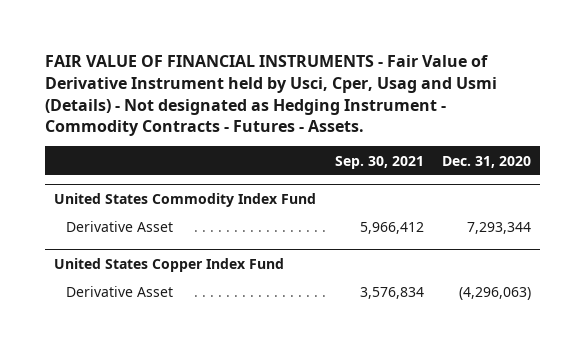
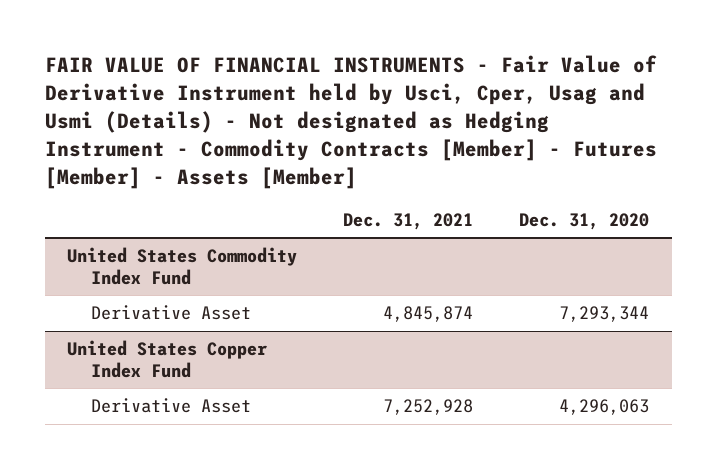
- FAIR VALUE OF FINANCIAL INSTRUMENTS - Fair Value of Derivative Instrument held by Usci, Cper, Usag and Usmi (Details) - Not designated as Hedging Instrument - Commodity Contracts - Futures - Assets.
+ FAIR VALUE OF FINANCIAL INSTRUMENTS - Fair Value of Derivative Instrument held by Usci, Cper, Usag and Usmi (Details) - Not designated as Hedging Instrument - Commodity Contracts [Member] - Futures [Member] - Assets [Member]
- | Sep. 30, 2021 | Dec. 31, 2020
+ | Dec. 31, 2021 | Dec. 31, 2020
@ United States Copper Index Fund
- Derivative Asset | 3,576,834 | (4,296,063)
+ Derivative Asset | 7,252,928 | 4,296,063

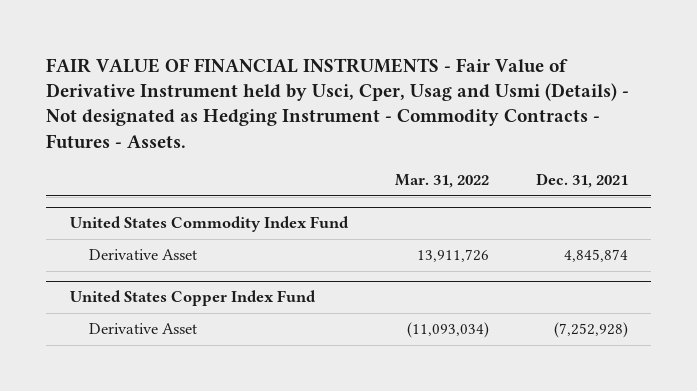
- FAIR VALUE OF FINANCIAL INSTRUMENTS - Fair Value of Derivative Instrument held by Usci, Cper, Usag and Usmi (Details) - Not designated as Hedging Instrument - Commodity Contracts [Member] - Futures [Member] - Assets [Member]
+ FAIR VALUE OF FINANCIAL INSTRUMENTS - Fair Value of Derivative Instrument held by Usci, Cper, Usag and Usmi (Details) - Not designated as Hedging Instrument - Commodity Contracts - Futures - Assets.
- | Dec. 31, 2021 | Dec. 31, 2020
+ | Mar. 31, 2022 | Dec. 31, 2021
@ United States Copper Index Fund
- Derivative Asset | 7,252,928 | 4,296,063
+ Derivative Asset | (11,093,034) | (7,252,928)

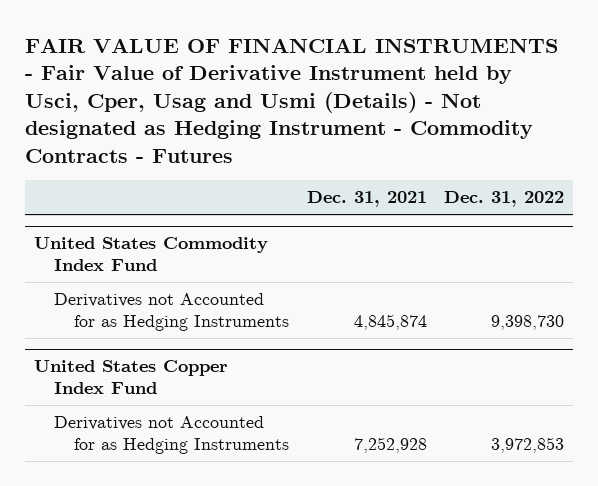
- FAIR VALUE OF FINANCIAL INSTRUMENTS - Fair Value of Derivative Instrument held by Usci, Cper, Usag and Usmi (Details) - Not designated as Hedging Instrument - Commodity Contracts - Futures - Assets.
+ FAIR VALUE OF FINANCIAL INSTRUMENTS - Fair Value of Derivative Instrument held by Usci, Cper, Usag and Usmi (Details) - Not designated as Hedging Instrument - Commodity Contracts - Futures
- | Mar. 31, 2022 | Dec. 31, 2021
+ | Dec. 31, 2021 | Dec. 31, 2022
@ United States Commodity Index Fund
- Derivative Asset | 13,911,726 | 4,845,874
+ Derivatives not Accounted for as Hedging Instruments | 4,845,874 | 9,398,730
@ United States Copper Index Fund
- Derivative Asset | (11,093,034) | (7,252,928)
+ Derivatives not Accounted for as Hedging Instruments | 7,252,928 | 3,972,853

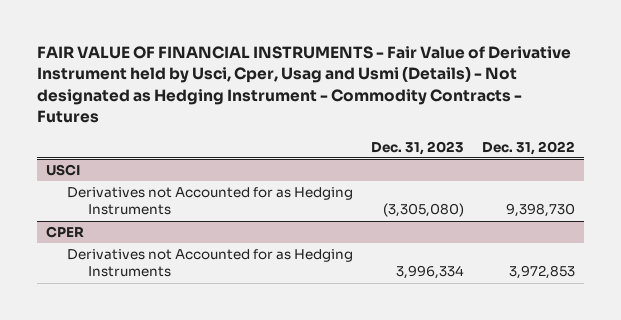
- | Dec. 31, 2021 | Dec. 31, 2022
+ | Dec. 31, 2023 | Dec. 31, 2022
- United States Commodity Index Fund
+ USCI
- United States Copper Index Fund
+ CPER

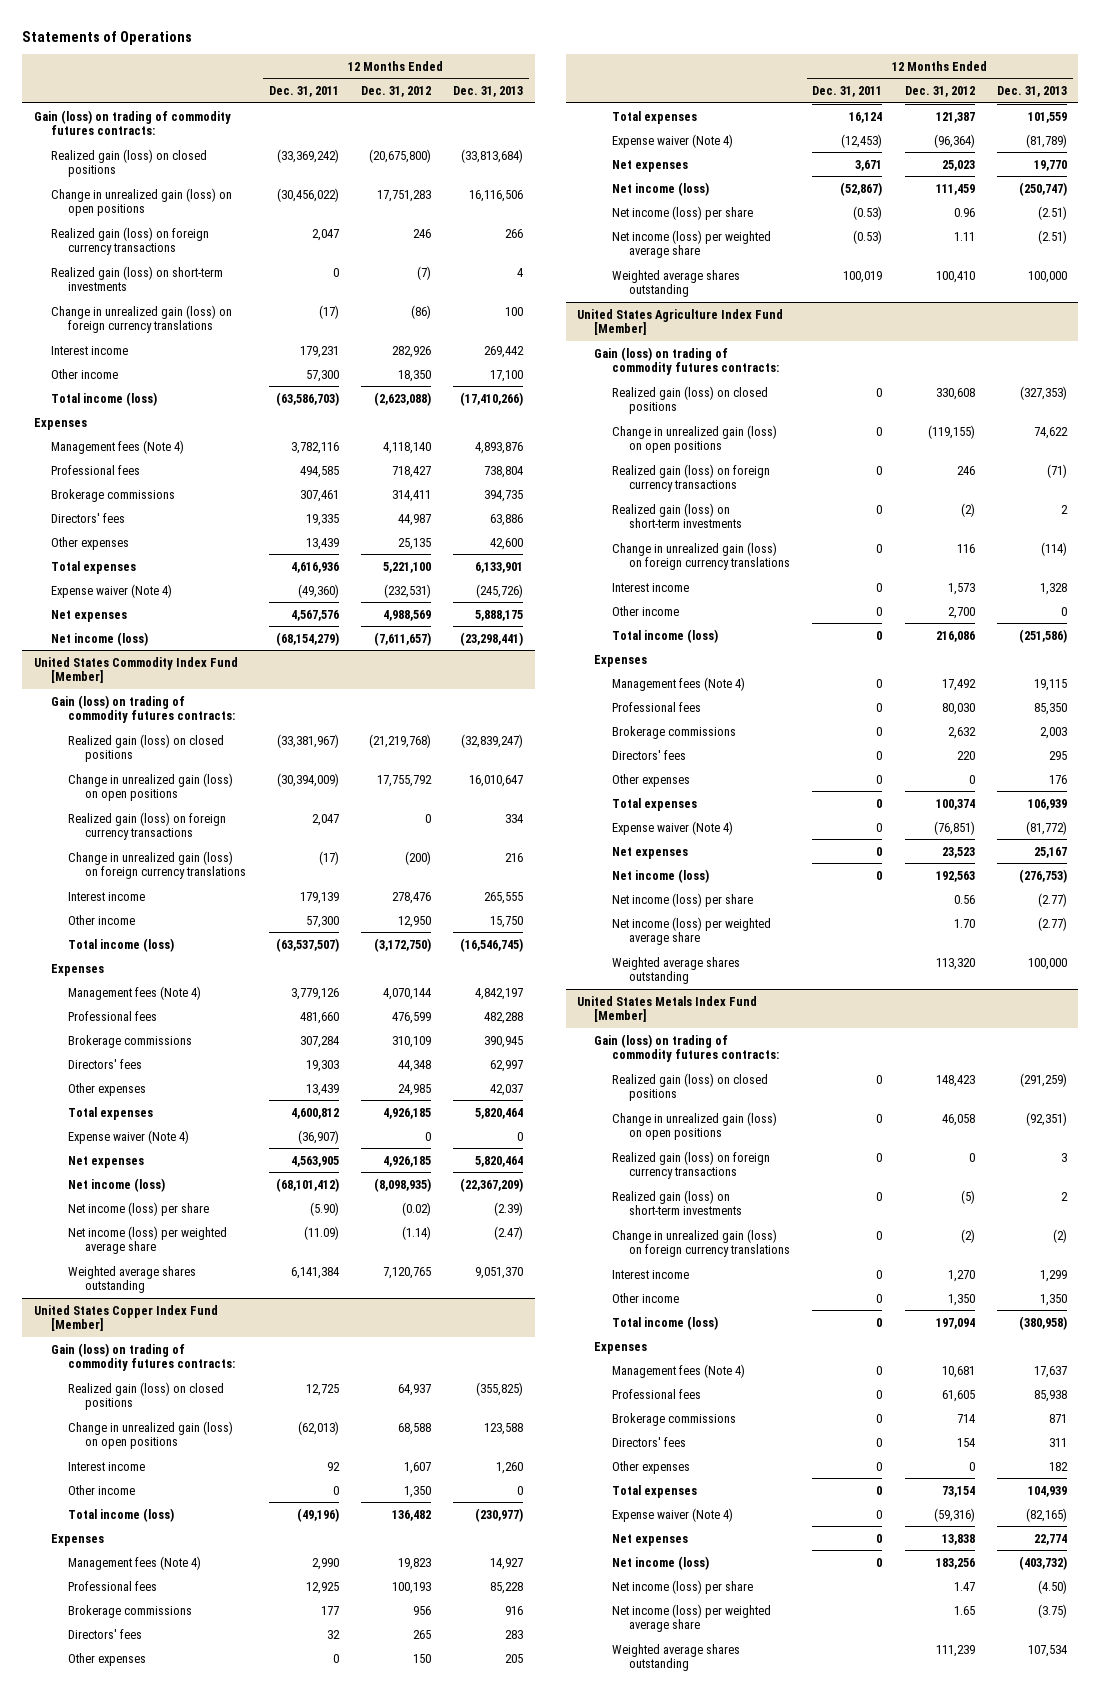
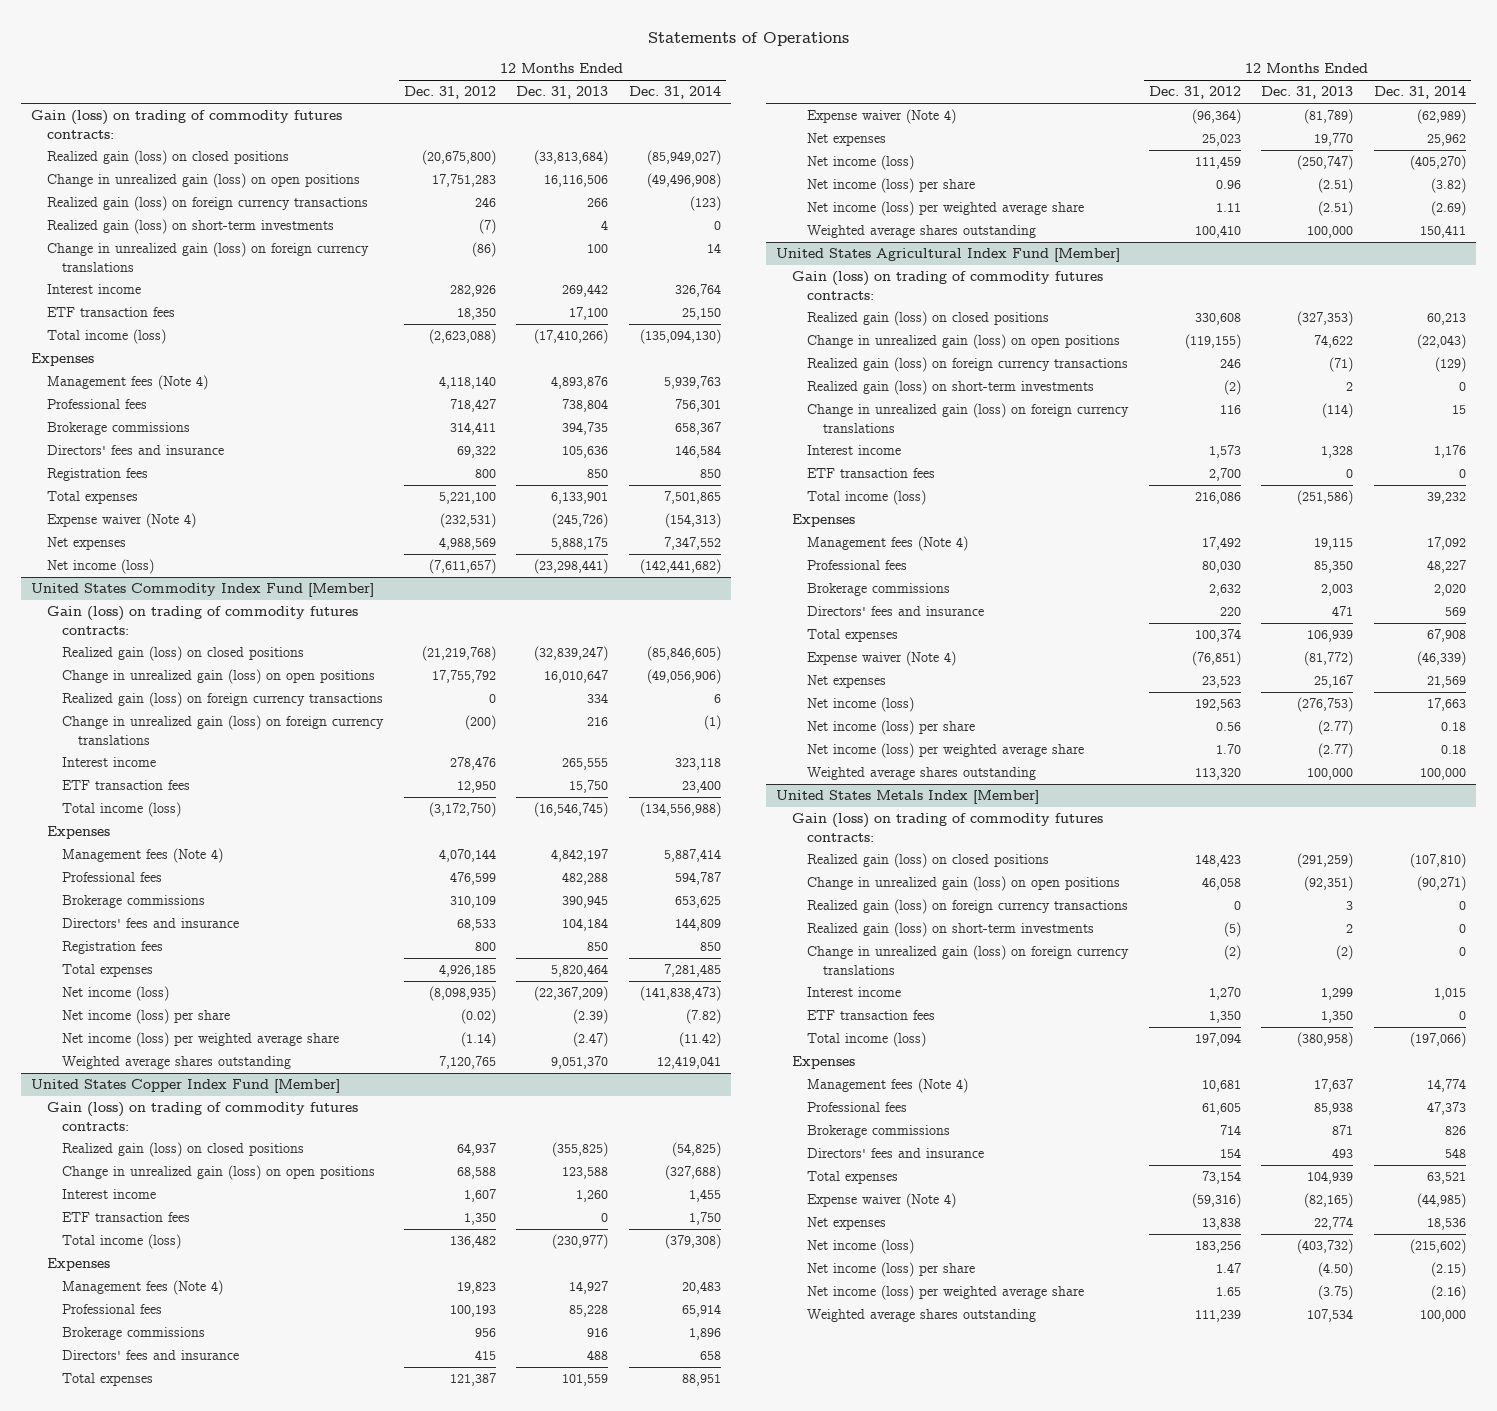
- | 12 Months Ended Dec. 31, 2011 | 12 Months Ended Dec. 31, 2012 | 12 Months Ended Dec. 31, 2013
+ | 12 Months Ended Dec. 31, 2012 | 12 Months Ended Dec. 31, 2013 | 12 Months Ended Dec. 31, 2014
- Other income | 57,300 | 18,350 | 17,100
+ ETF transaction fees | 18,350 | 17,100 | 25,150
- Directors' fees | 19,335 | 44,987 | 63,886
- Other expenses | 13,439 | 25,135 | 42,600
+ Directors' fees and insurance | 69,322 | 105,636 | 146,584
+ Registration fees | 800 | 850 | 850
@ United States Commodity Index Fund [Member]
- Other income | 57,300 | 12,950 | 15,750
+ ETF transaction fees | 12,950 | 15,750 | 23,400
- Directors' fees | 19,303 | 44,348 | 62,997
- Other expenses | 13,439 | 24,985 | 42,037
+ Directors' fees and insurance | 68,533 | 104,184 | 144,809
+ Registration fees | 800 | 850 | 850
- Expense waiver (Note 4) | (36,907) | 0 | 0
- Net expenses | 4,563,905 | 4,926,185 | 5,820,464
@ United States Copper Index Fund [Member]
- Other income | 0 | 1,350 | 0
+ ETF transaction fees | 1,350 | 0 | 1,750
- Directors' fees | 32 | 265 | 283
- Other expenses | 0 | 150 | 205
+ Directors' fees and insurance | 415 | 488 | 658
- United States Agriculture Index Fund [Member]
+ United States Agricultural Index Fund [Member]
- Other income | 0 | 2,700 | 0
+ ETF transaction fees | 2,700 | 0 | 0
- Directors' fees | 0 | 220 | 295
- Other expenses | 0 | 0 | 176
+ Directors' fees and insurance | 220 | 471 | 569
- United States Metals Index Fund [Member]
+ United States Metals Index [Member]
- Other income | 0 | 1,350 | 1,350
+ ETF transaction fees | 1,350 | 1,350 | 0
- Directors' fees | 0 | 154 | 311
- Other expenses | 0 | 0 | 182
+ Directors' fees and insurance | 154 | 493 | 548

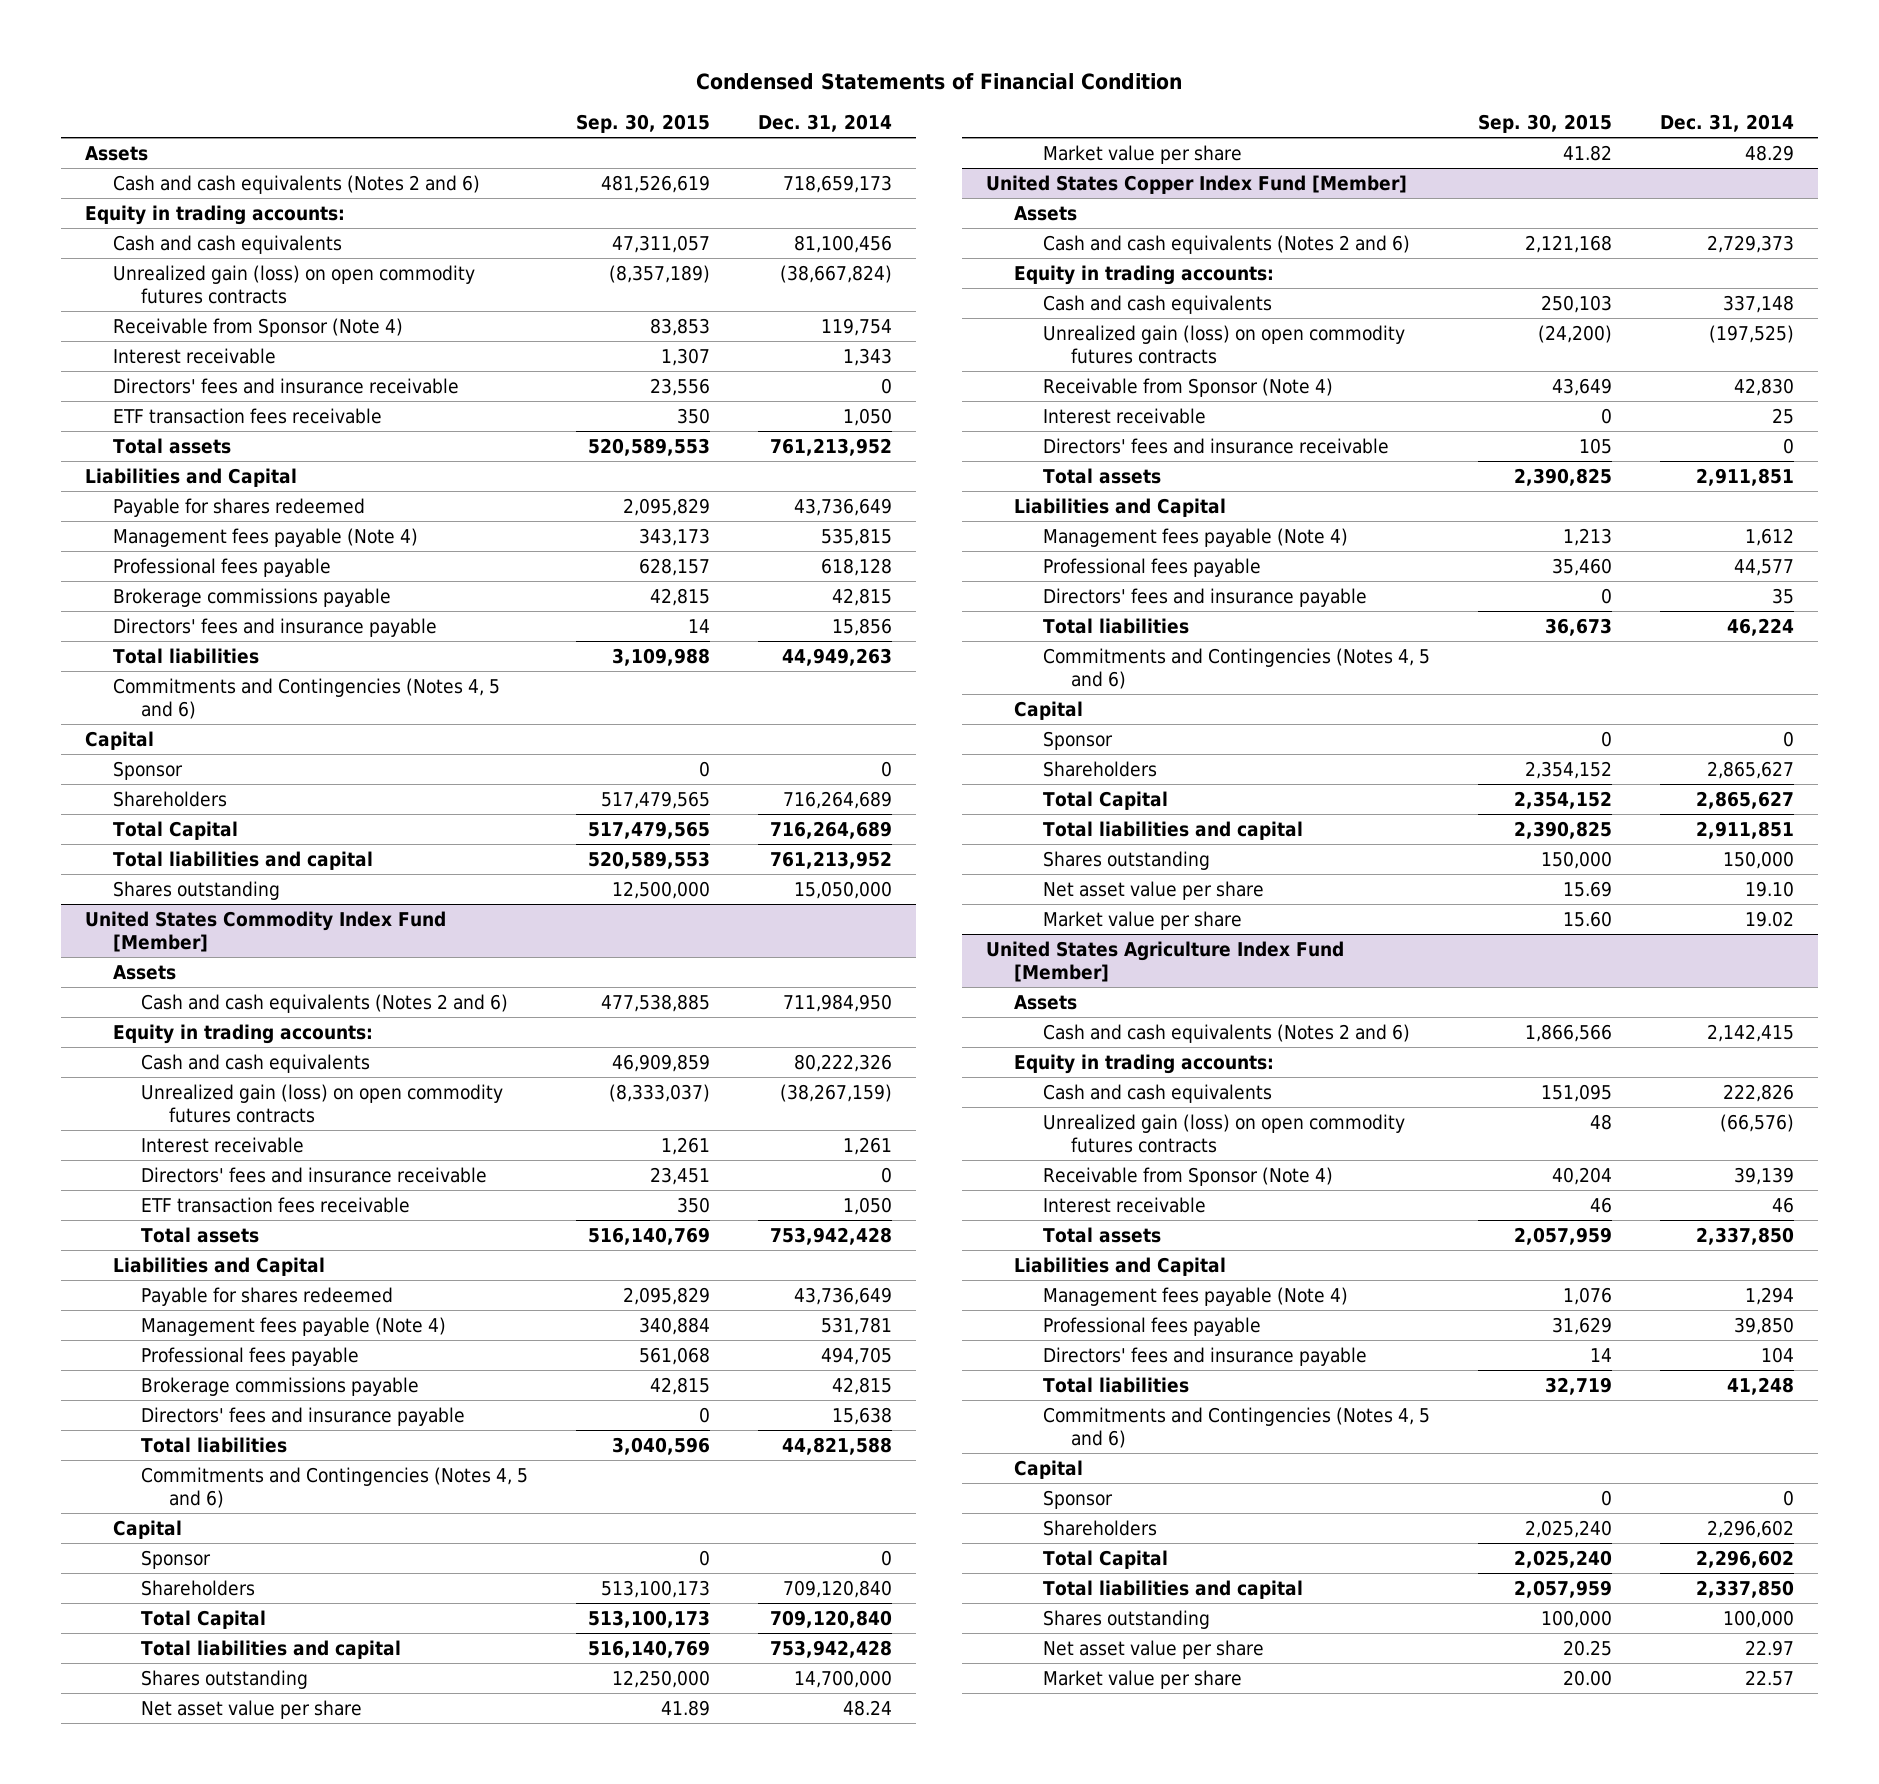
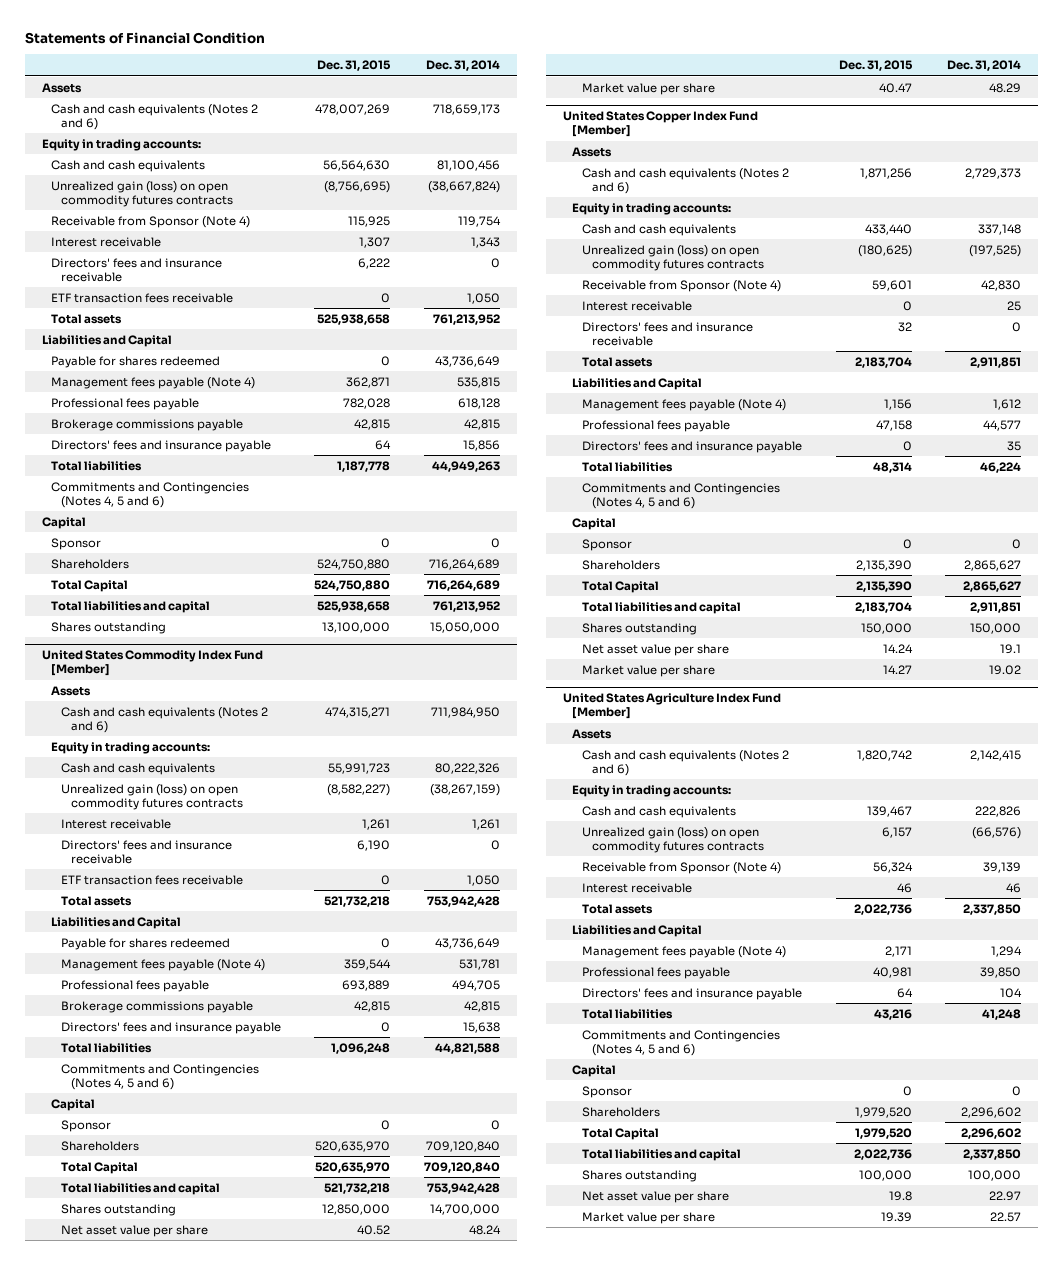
- Condensed Statements of Financial Condition
+ Statements of Financial Condition
- | Sep. 30, 2015 | Dec. 31, 2014
+ | Dec. 31, 2015 | Dec. 31, 2014
@ United States Copper Index Fund [Member]
- Net asset value per share | 15.69 | 19.10
+ Net asset value per share | 14.24 | 19.1

